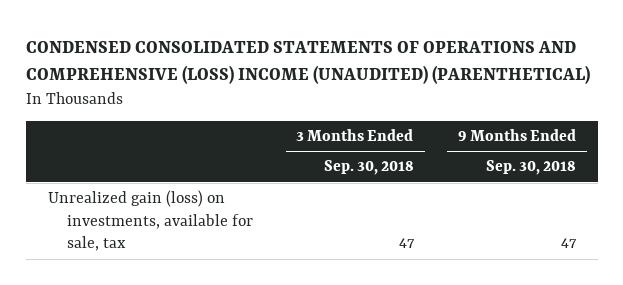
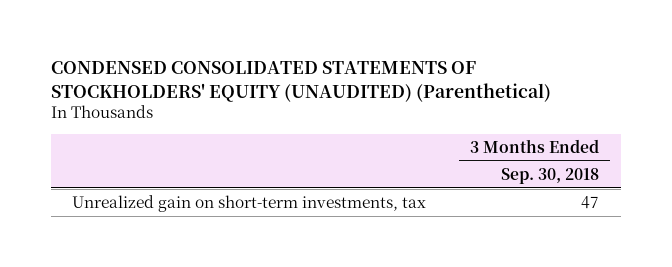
- CONDENSED CONSOLIDATED STATEMENTS OF OPERATIONS AND COMPREHENSIVE (LOSS) INCOME (UNAUDITED) (PARENTHETICAL)
+ CONDENSED CONSOLIDATED STATEMENTS OF STOCKHOLDERS' EQUITY (UNAUDITED) (Parenthetical)
- | 3 Months Ended Sep. 30, 2018 | 9 Months Ended Sep. 30, 2018
+ | 3 Months Ended Sep. 30, 2018
- Unrealized gain (loss) on investments, available for sale, tax | 47 | 47
+ Unrealized gain on short-term investments, tax | 47

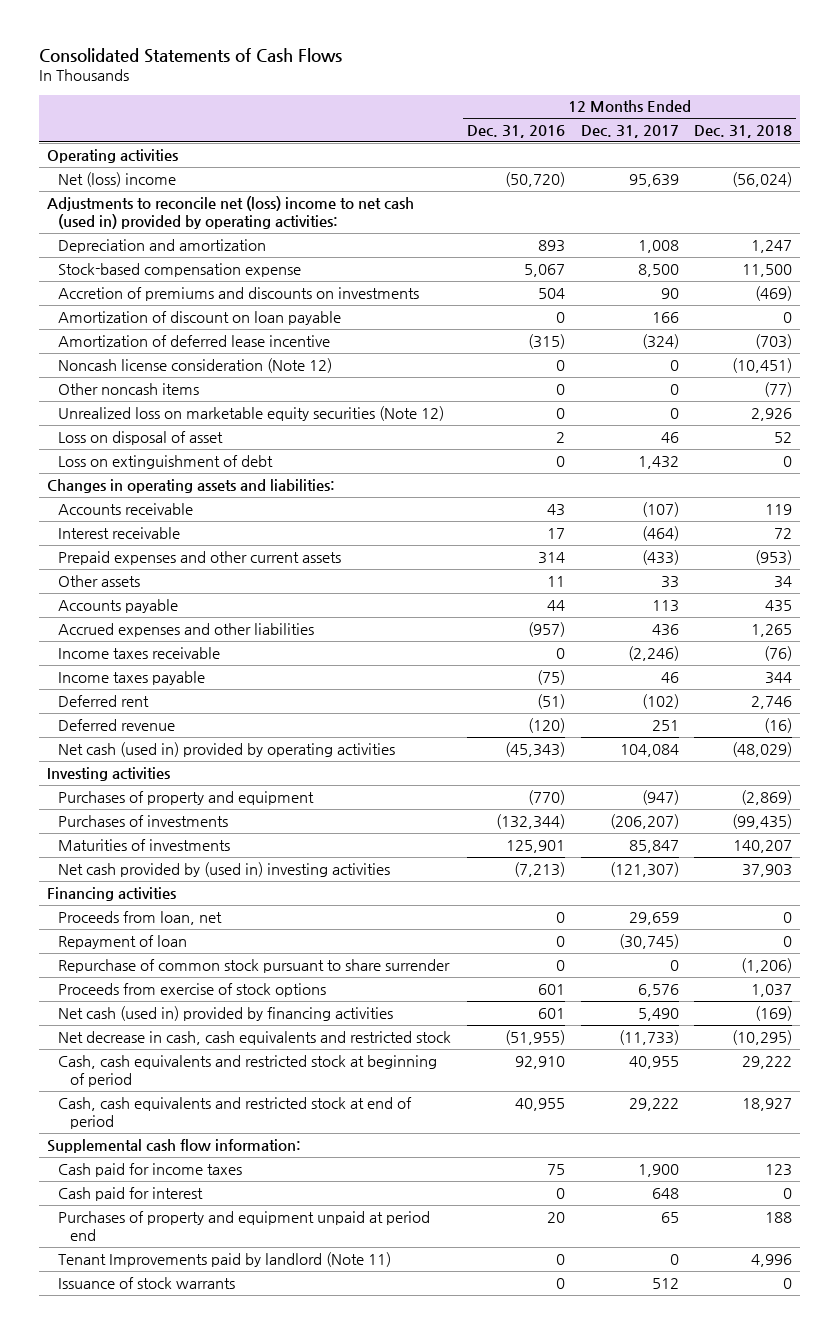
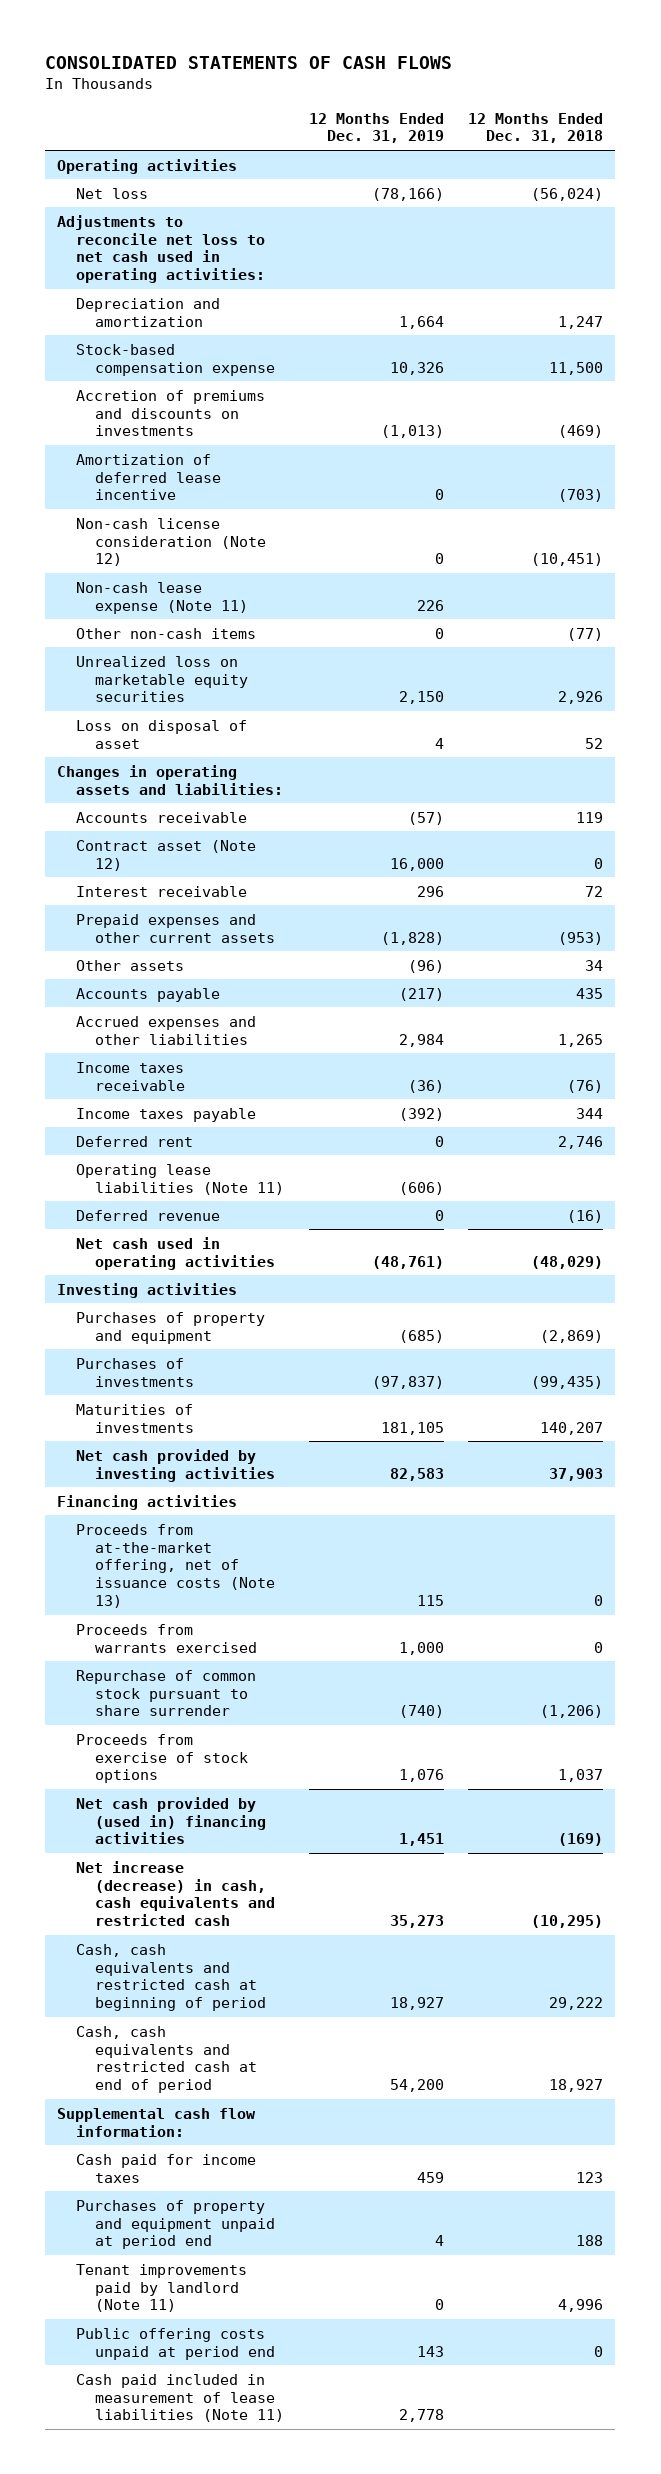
- Consolidated Statements of Cash Flows
+ CONSOLIDATED STATEMENTS OF CASH FLOWS
- | 12 Months Ended Dec. 31, 2016 | 12 Months Ended Dec. 31, 2017 | 12 Months Ended Dec. 31, 2018
+ | 12 Months Ended Dec. 31, 2019 | 12 Months Ended Dec. 31, 2018
- Net (loss) income | (50,720) | 95,639 | (56,024)
- Adjustments to reconcile net (loss) income to net cash (used in) provided by operating activities:
+ Net loss | (78,166) | (56,024)
+ Adjustments to reconcile net loss to net cash used in operating activities:
- Amortization of discount on loan payable | 0 | 166 | 0
- Noncash license consideration (Note 12) | 0 | 0 | (10,451)
- Other noncash items | 0 | 0 | (77)
- Unrealized loss on marketable equity securities (Note 12) | 0 | 0 | 2,926
+ Non-cash license consideration (Note 12) | 0 | (10,451)
+ Non-cash lease expense (Note 11) | 226 |
+ Other non-cash items | 0 | (77)
+ Unrealized loss on marketable equity securities | 2,150 | 2,926
- Loss on extinguishment of debt | 0 | 1,432 | 0
+ Contract asset (Note 12) | 16,000 | 0
+ Operating lease liabilities (Note 11) | (606) |
- Net cash (used in) provided by operating activities | (45,343) | 104,084 | (48,029)
+ Net cash used in operating activities | (48,761) | (48,029)
- Net cash provided by (used in) investing activities | (7,213) | (121,307) | 37,903
+ Net cash provided by investing activities | 82,583 | 37,903
- Proceeds from loan, net | 0 | 29,659 | 0
- Repayment of loan | 0 | (30,745) | 0
+ Proceeds from at-the-market offering, net of issuance costs (Note 13) | 115 | 0
+ Proceeds from warrants exercised | 1,000 | 0
- Net cash (used in) provided by financing activities | 601 | 5,490 | (169)
- Net decrease in cash, cash equivalents and restricted stock | (51,955) | (11,733) | (10,295)
- Cash, cash equivalents and restricted stock at beginning of period | 92,910 | 40,955 | 29,222
- Cash, cash equivalents and restricted stock at end of period | 40,955 | 29,222 | 18,927
+ Net cash provided by (used in) financing activities | 1,451 | (169)
+ Net increase (decrease) in cash, cash equivalents and restricted cash | 35,273 | (10,295)
+ Cash, cash equivalents and restricted cash at beginning of period | 18,927 | 29,222
+ Cash, cash equivalents and restricted cash at end of period | 54,200 | 18,927
- Cash paid for interest | 0 | 648 | 0
- Tenant Improvements paid by landlord (Note 11) | 0 | 0 | 4,996
- Issuance of stock warrants | 0 | 512 | 0
+ Tenant improvements paid by landlord (Note 11) | 0 | 4,996
+ Public offering costs unpaid at period end | 143 | 0
+ Cash paid included in measurement of lease liabilities (Note 11) | 2,778 |

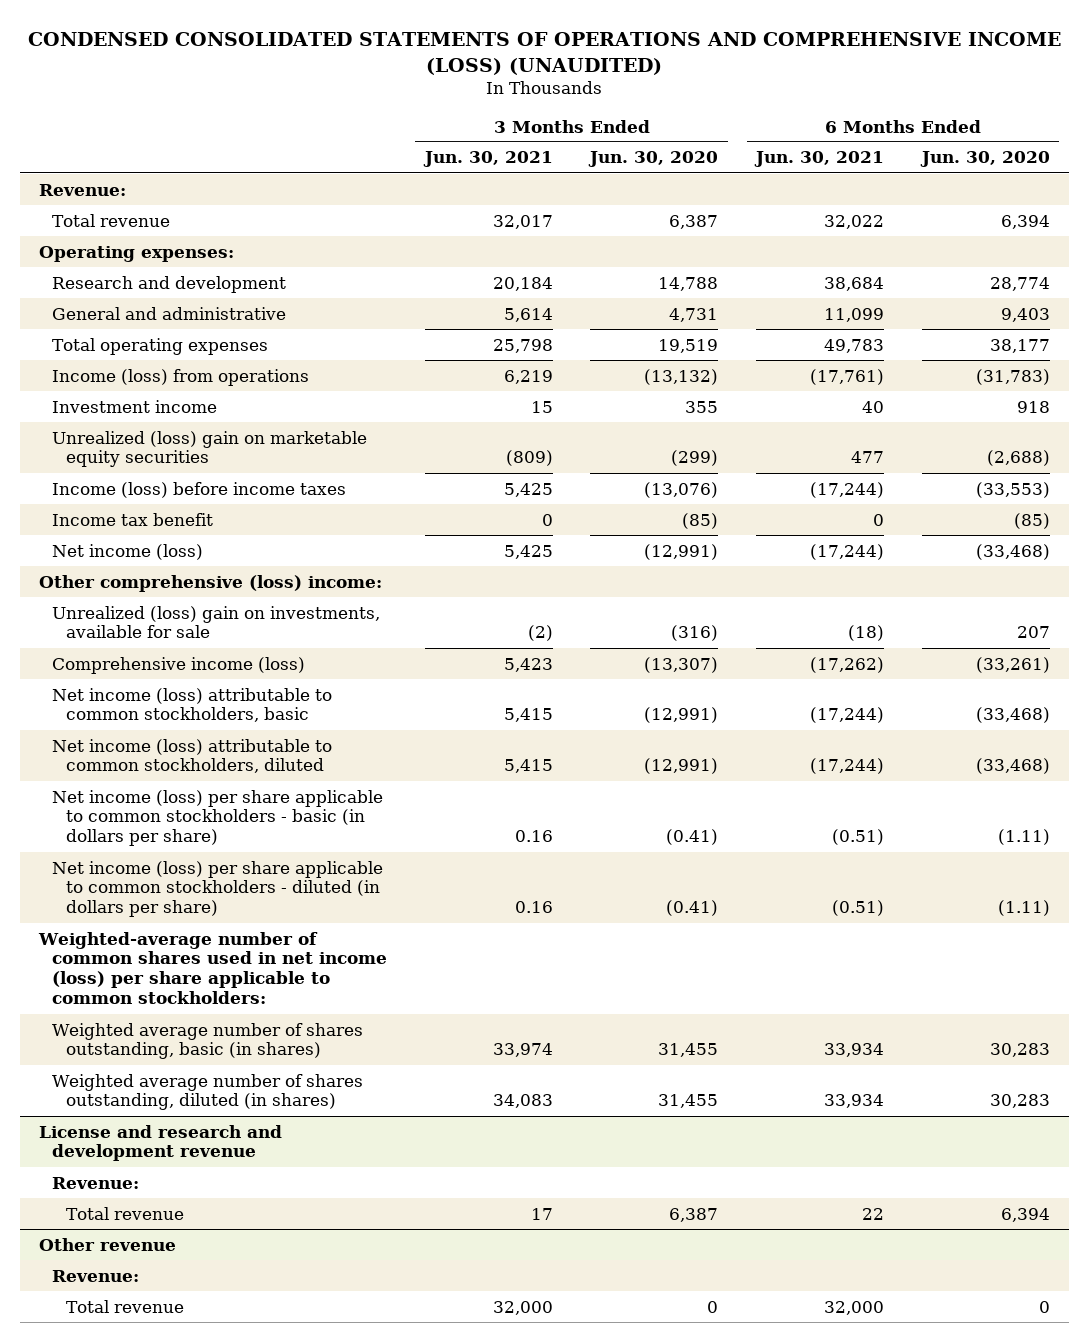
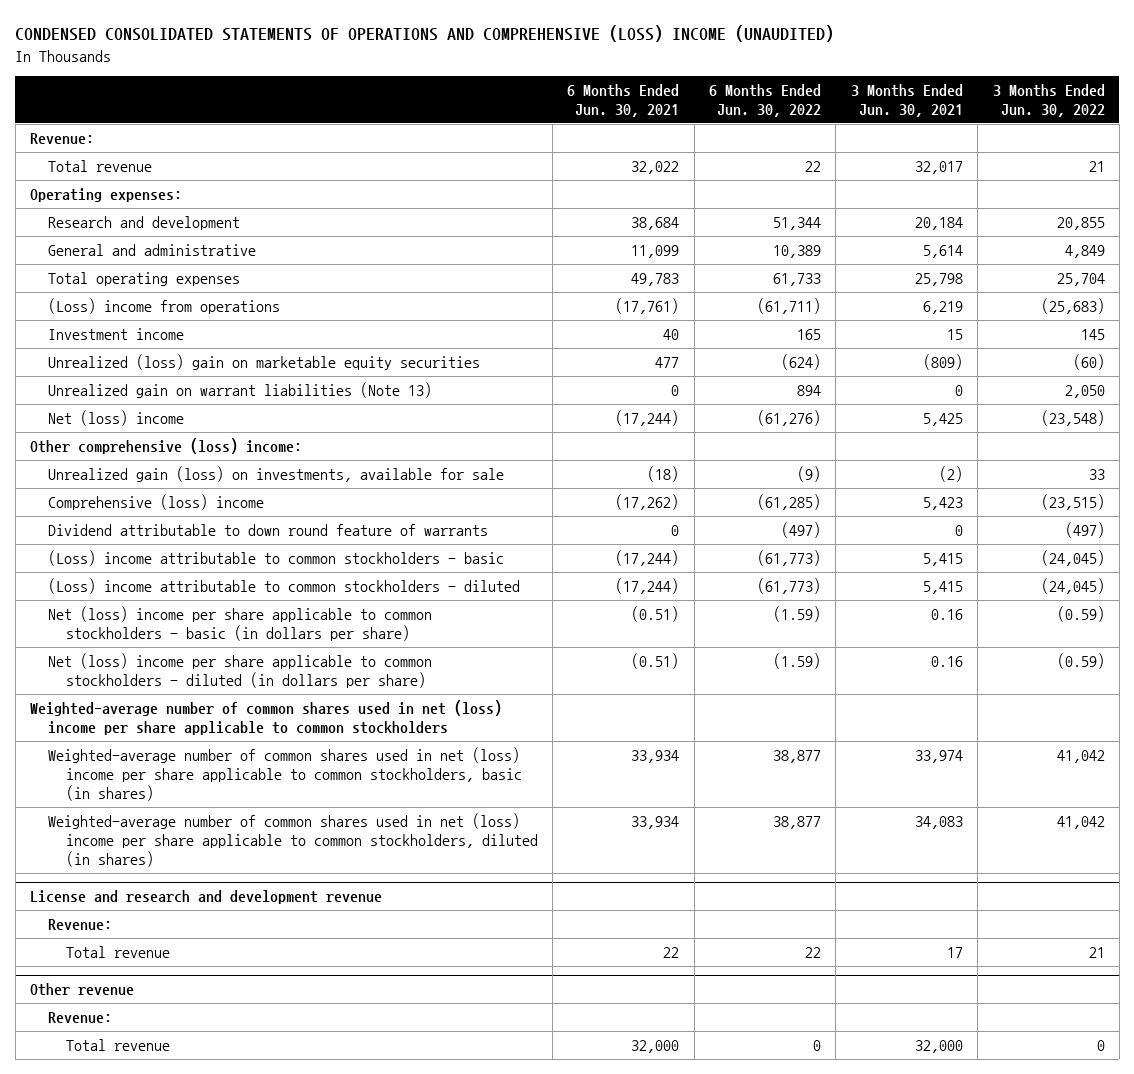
- CONDENSED CONSOLIDATED STATEMENTS OF OPERATIONS AND COMPREHENSIVE INCOME (LOSS) (UNAUDITED)
+ CONDENSED CONSOLIDATED STATEMENTS OF OPERATIONS AND COMPREHENSIVE (LOSS) INCOME (UNAUDITED)
- | 3 Months Ended Jun. 30, 2021 | 3 Months Ended Jun. 30, 2020 | 6 Months Ended Jun. 30, 2021 | 6 Months Ended Jun. 30, 2020
+ | 6 Months Ended Jun. 30, 2021 | 6 Months Ended Jun. 30, 2022 | 3 Months Ended Jun. 30, 2021 | 3 Months Ended Jun. 30, 2022
- Income (loss) from operations | 6,219 | (13,132) | (17,761) | (31,783)
+ (Loss) income from operations | (17,761) | (61,711) | 6,219 | (25,683)
- Income (loss) before income taxes | 5,425 | (13,076) | (17,244) | (33,553)
- Income tax benefit | 0 | (85) | 0 | (85)
- Net income (loss) | 5,425 | (12,991) | (17,244) | (33,468)
+ Unrealized gain on warrant liabilities (Note 13) | 0 | 894 | 0 | 2,050
+ Net (loss) income | (17,244) | (61,276) | 5,425 | (23,548)
- Unrealized (loss) gain on investments, available for sale | (2) | (316) | (18) | 207
- Comprehensive income (loss) | 5,423 | (13,307) | (17,262) | (33,261)
- Net income (loss) attributable to common stockholders, basic | 5,415 | (12,991) | (17,244) | (33,468)
- Net income (loss) attributable to common stockholders, diluted | 5,415 | (12,991) | (17,244) | (33,468)
- Net income (loss) per share applicable to common stockholders - basic (in dollars per share) | 0.16 | (0.41) | (0.51) | (1.11)
- Net income (loss) per share applicable to common stockholders - diluted (in dollars per share) | 0.16 | (0.41) | (0.51) | (1.11)
- Weighted-average number of common shares used in net income (loss) per share applicable to common stockholders:
- Weighted average number of shares outstanding, basic (in shares) | 33,974 | 31,455 | 33,934 | 30,283
- Weighted average number of shares outstanding, diluted (in shares) | 34,083 | 31,455 | 33,934 | 30,283
+ Unrealized gain (loss) on investments, available for sale | (18) | (9) | (2) | 33
+ Comprehensive (loss) income | (17,262) | (61,285) | 5,423 | (23,515)
+ Dividend attributable to down round feature of warrants | 0 | (497) | 0 | (497)
+ (Loss) income attributable to common stockholders - basic | (17,244) | (61,773) | 5,415 | (24,045)
+ (Loss) income attributable to common stockholders - diluted | (17,244) | (61,773) | 5,415 | (24,045)
+ Net (loss) income per share applicable to common stockholders - basic (in dollars per share) | (0.51) | (1.59) | 0.16 | (0.59)
+ Net (loss) income per share applicable to common stockholders - diluted (in dollars per share) | (0.51) | (1.59) | 0.16 | (0.59)
+ Weighted-average number of common shares used in net (loss) income per share applicable to common stockholders
+ Weighted-average number of common shares used in net (loss) income per share applicable to common stockholders, basic (in shares) | 33,934 | 38,877 | 33,974 | 41,042
+ Weighted-average number of common shares used in net (loss) income per share applicable to common stockholders, diluted (in shares) | 33,934 | 38,877 | 34,083 | 41,042

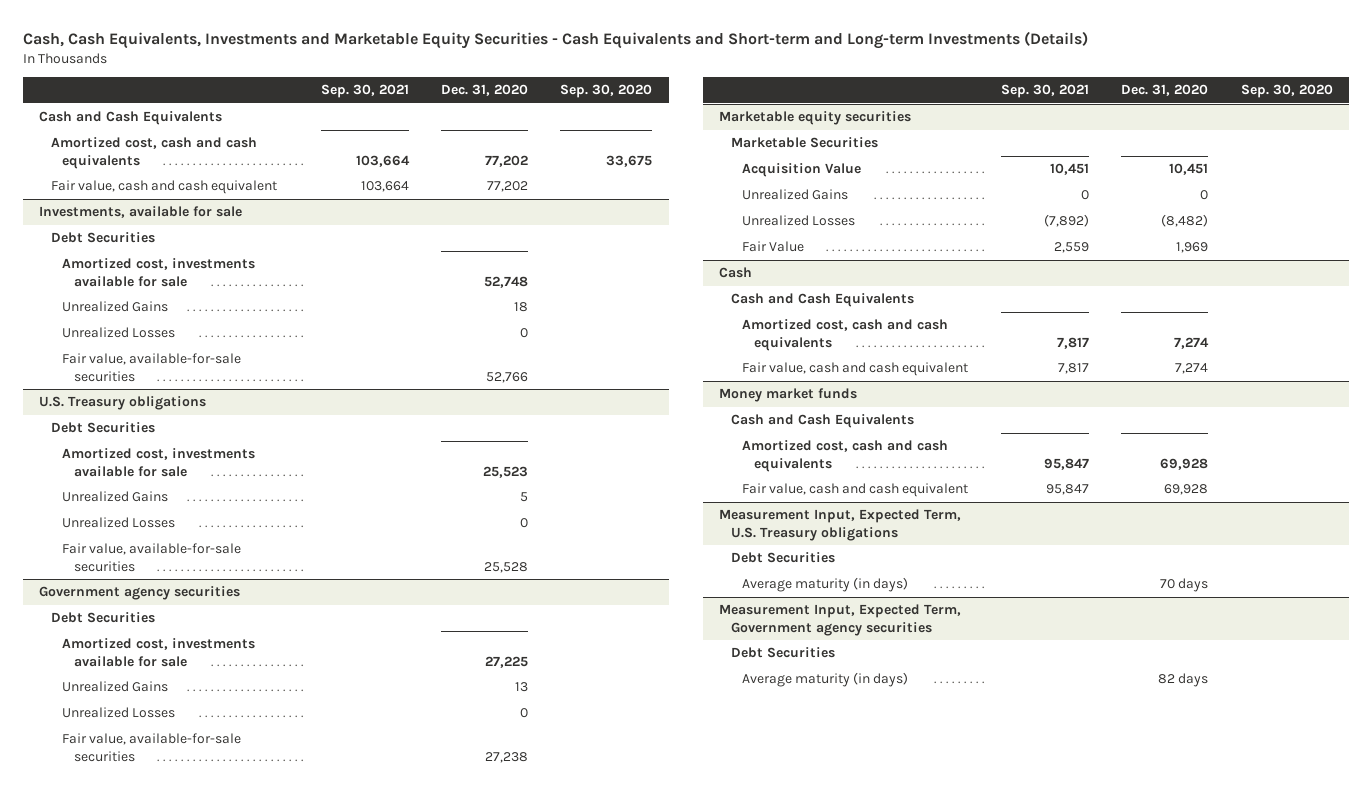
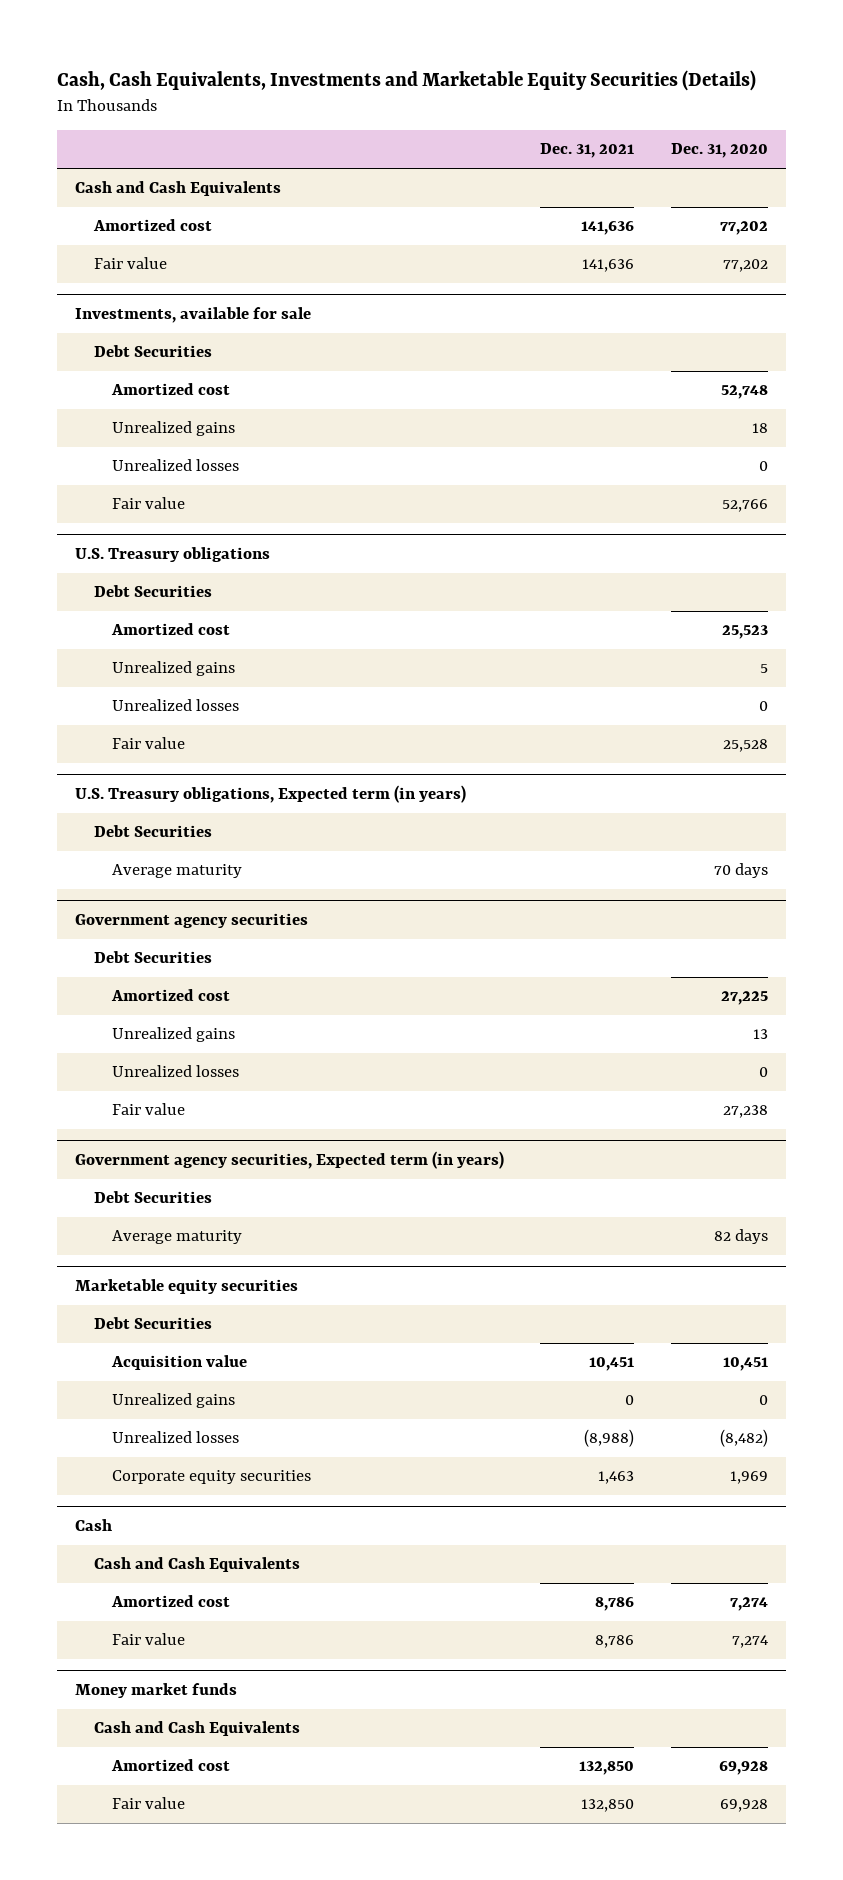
- Cash, Cash Equivalents, Investments and Marketable Equity Securities - Cash Equivalents and Short-term and Long-term Investments (Details)
+ Cash, Cash Equivalents, Investments and Marketable Equity Securities (Details)
- | Sep. 30, 2021 | Dec. 31, 2020 | Sep. 30, 2020
+ | Dec. 31, 2021 | Dec. 31, 2020
- Amortized cost, cash and cash equivalents | 103,664 | 77,202 | 33,675
- Fair value, cash and cash equivalent | 103,664 | 77,202 |
+ Amortized cost | 141,636 | 77,202
+ Fair value | 141,636 | 77,202
@ Investments, available for sale
- Amortized cost, investments available for sale | | 52,748 |
- Unrealized Gains | | 18 |
- Unrealized Losses | | 0 |
- Fair value, available-for-sale securities | | 52,766 |
+ Amortized cost | | 52,748
+ Unrealized gains | | 18
+ Unrealized losses | | 0
+ Fair value | | 52,766
@ U.S. Treasury obligations
- Amortized cost, investments available for sale | | 25,523 |
- Unrealized Gains | | 5 |
- Unrealized Losses | | 0 |
- Fair value, available-for-sale securities | | 25,528 |
+ Amortized cost | | 25,523
+ Unrealized gains | | 5
+ Unrealized losses | | 0
+ Fair value | | 25,528
+ U.S. Treasury obligations, Expected term (in years)
+ Debt Securities
+ Average maturity | | 70 days
@ Government agency securities
- Amortized cost, investments available for sale | | 27,225 |
- Unrealized Gains | | 13 |
- Unrealized Losses | | 0 |
- Fair value, available-for-sale securities | | 27,238 |
+ Amortized cost | | 27,225
+ Unrealized gains | | 13
+ Unrealized losses | | 0
+ Fair value | | 27,238
+ Government agency securities, Expected term (in years)
+ Debt Securities
+ Average maturity | | 82 days
@ Marketable equity securities
- Marketable Securities
- Acquisition Value | 10,451 | 10,451 |
- Unrealized Gains | 0 | 0 |
- Unrealized Losses | (7,892) | (8,482) |
- Fair Value | 2,559 | 1,969 |
+ Debt Securities
+ Acquisition value | 10,451 | 10,451
+ Unrealized gains | 0 | 0
+ Unrealized losses | (8,988) | (8,482)
+ Corporate equity securities | 1,463 | 1,969
@ Cash
- Amortized cost, cash and cash equivalents | 7,817 | 7,274 |
- Fair value, cash and cash equivalent | 7,817 | 7,274 |
+ Amortized cost | 8,786 | 7,274
+ Fair value | 8,786 | 7,274
@ Money market funds
- Amortized cost, cash and cash equivalents | 95,847 | 69,928 |
- Fair value, cash and cash equivalent | 95,847 | 69,928 |
- Measurement Input, Expected Term, U.S. Treasury obligations
- Debt Securities
- Average maturity (in days) | | 70 days |
- Measurement Input, Expected Term, Government agency securities
- Debt Securities
- Average maturity (in days) | | 82 days |
@ Money market funds
+ Amortized cost | 132,850 | 69,928
+ Fair value | 132,850 | 69,928

